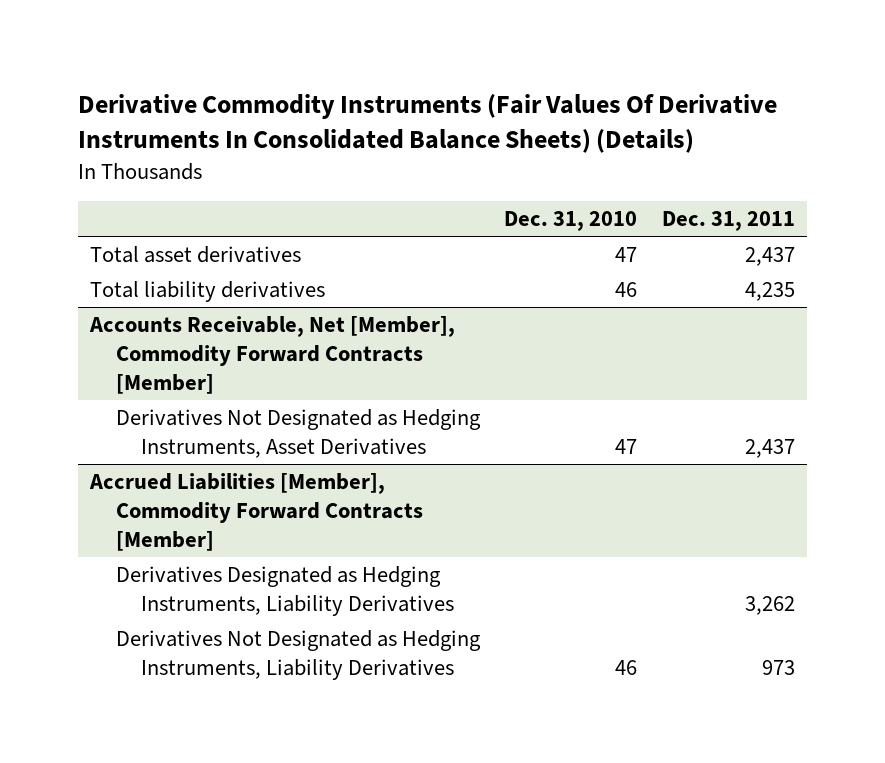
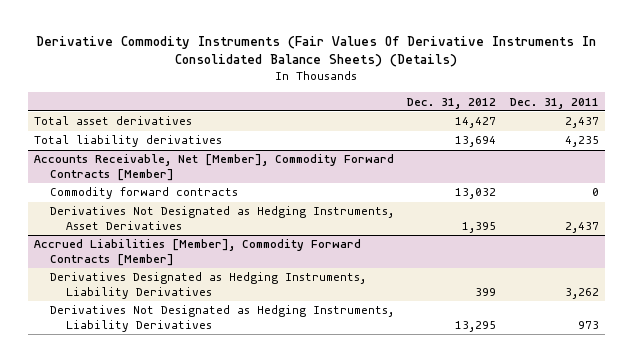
- | Dec. 31, 2010 | Dec. 31, 2011
+ | Dec. 31, 2012 | Dec. 31, 2011
@ Accounts Receivable, Net [Member], Commodity Forward Contracts [Member]
+ Commodity forward contracts | 13,032 | 0

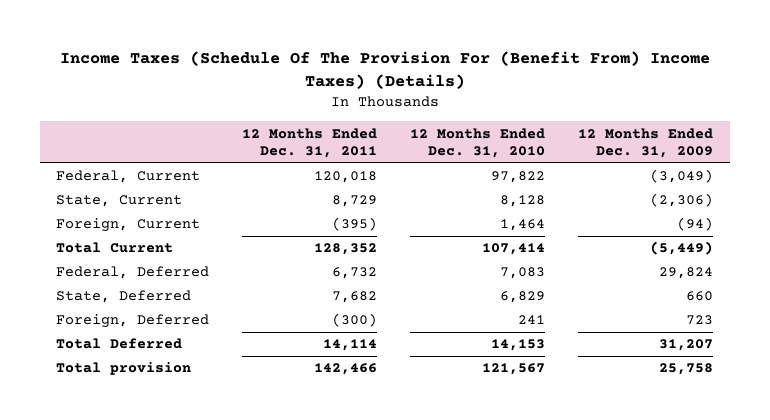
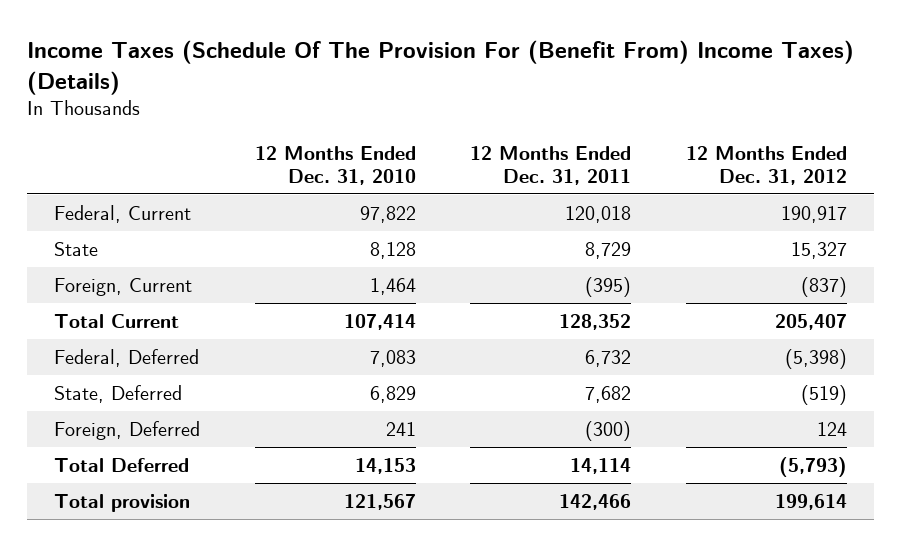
- | 12 Months Ended Dec. 31, 2011 | 12 Months Ended Dec. 31, 2010 | 12 Months Ended Dec. 31, 2009
+ | 12 Months Ended Dec. 31, 2010 | 12 Months Ended Dec. 31, 2011 | 12 Months Ended Dec. 31, 2012
- State, Current | 8,729 | 8,128 | (2,306)
+ State | 8,128 | 8,729 | 15,327

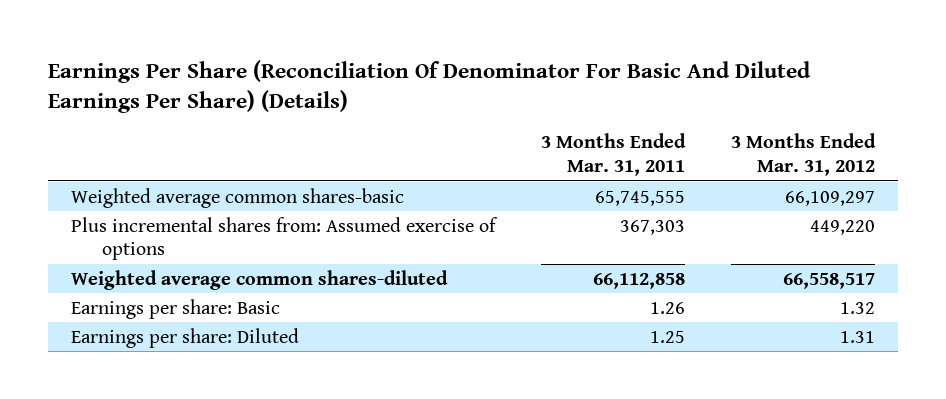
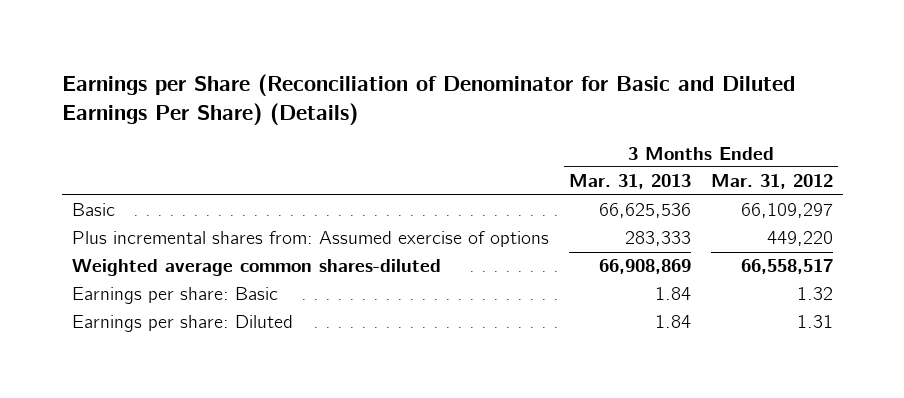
- Earnings Per Share (Reconciliation Of Denominator For Basic And Diluted Earnings Per Share) (Details)
+ Earnings per Share (Reconciliation of Denominator for Basic and Diluted Earnings Per Share) (Details)
- | 3 Months Ended Mar. 31, 2011 | 3 Months Ended Mar. 31, 2012
+ | 3 Months Ended Mar. 31, 2013 | 3 Months Ended Mar. 31, 2012
- Weighted average common shares-basic | 65,745,555 | 66,109,297
+ Basic | 66,625,536 | 66,109,297

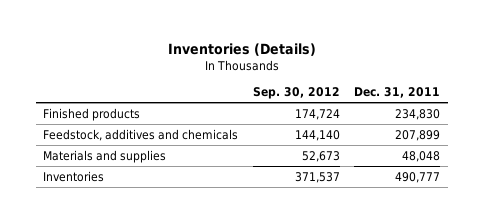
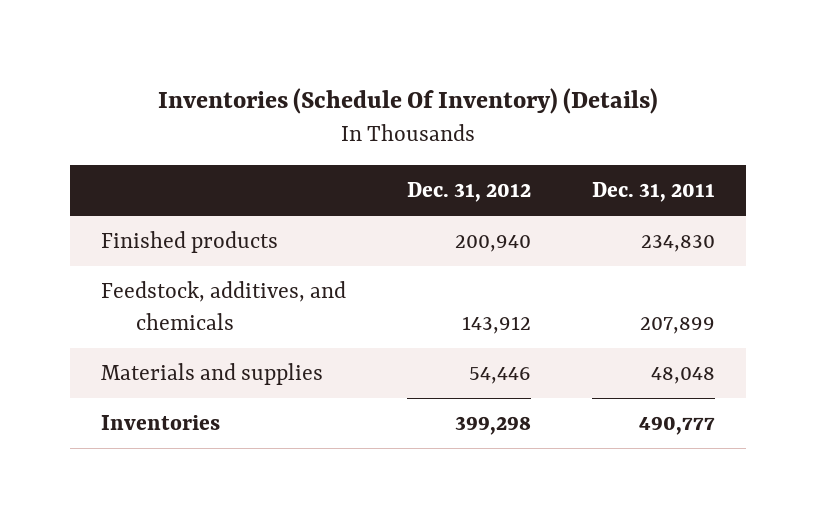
- Inventories (Details)
+ Inventories (Schedule Of Inventory) (Details)
- | Sep. 30, 2012 | Dec. 31, 2011
+ | Dec. 31, 2012 | Dec. 31, 2011
- Feedstock, additives and chemicals | 144,140 | 207,899
+ Feedstock, additives, and chemicals | 143,912 | 207,899

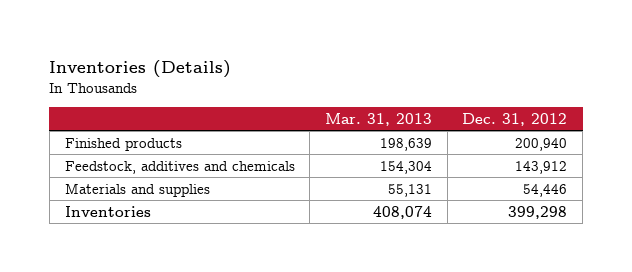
- Inventories (Schedule Of Inventory) (Details)
+ Inventories (Details)
- | Dec. 31, 2012 | Dec. 31, 2011
+ | Mar. 31, 2013 | Dec. 31, 2012
- Feedstock, additives, and chemicals | 143,912 | 207,899
+ Feedstock, additives and chemicals | 154,304 | 143,912

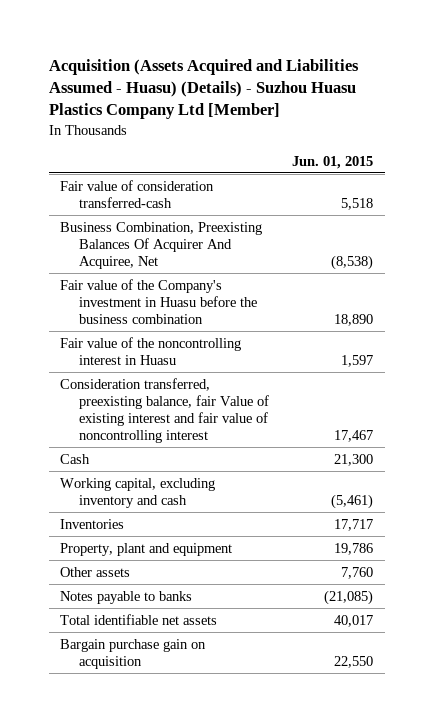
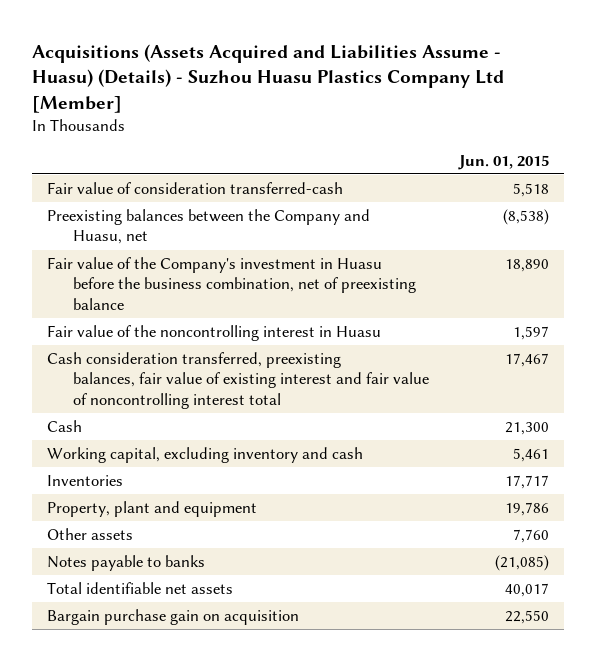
- Acquisition (Assets Acquired and Liabilities Assumed - Huasu) (Details) - Suzhou Huasu Plastics Company Ltd [Member]
+ Acquisitions (Assets Acquired and Liabilities Assume - Huasu) (Details) - Suzhou Huasu Plastics Company Ltd [Member]
- Business Combination, Preexisting Balances Of Acquirer And Acquiree, Net | (8,538)
- Fair value of the Company's investment in Huasu before the business combination | 18,890
+ Preexisting balances between the Company and Huasu, net | (8,538)
+ Fair value of the Company's investment in Huasu before the business combination, net of preexisting balance | 18,890
- Consideration transferred, preexisting balance, fair Value of existing interest and fair value of noncontrolling interest | 17,467
+ Cash consideration transferred, preexisting balances, fair value of existing interest and fair value of noncontrolling interest total | 17,467
- Working capital, excluding inventory and cash | (5,461)
+ Working capital, excluding inventory and cash | 5,461

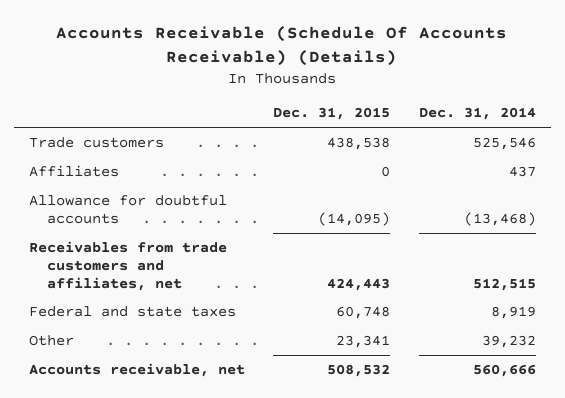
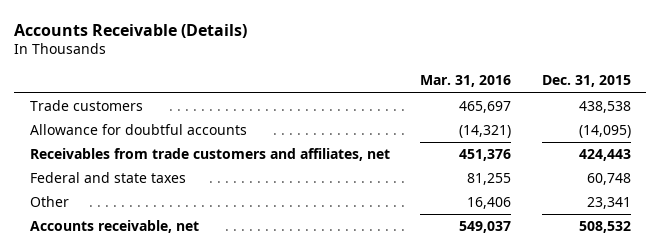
- Accounts Receivable (Schedule Of Accounts Receivable) (Details)
+ Accounts Receivable (Details)
- | Dec. 31, 2015 | Dec. 31, 2014
+ | Mar. 31, 2016 | Dec. 31, 2015
- Affiliates | 0 | 437

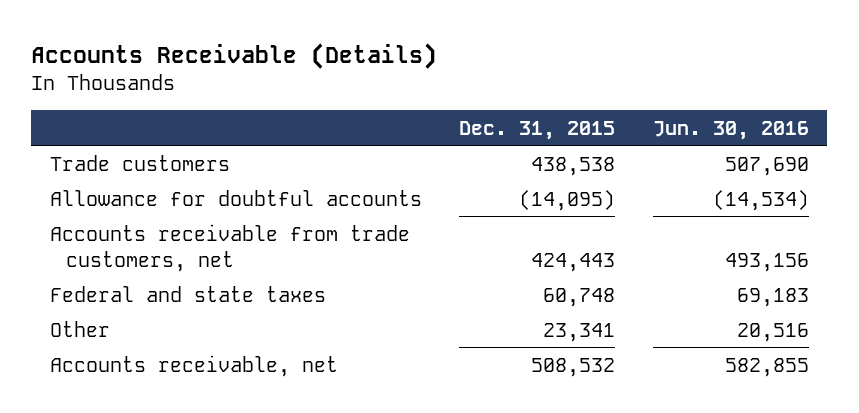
- | Mar. 31, 2016 | Dec. 31, 2015
+ | Dec. 31, 2015 | Jun. 30, 2016
- Receivables from trade customers and affiliates, net | 451,376 | 424,443
+ Accounts receivable from trade customers, net | 424,443 | 493,156

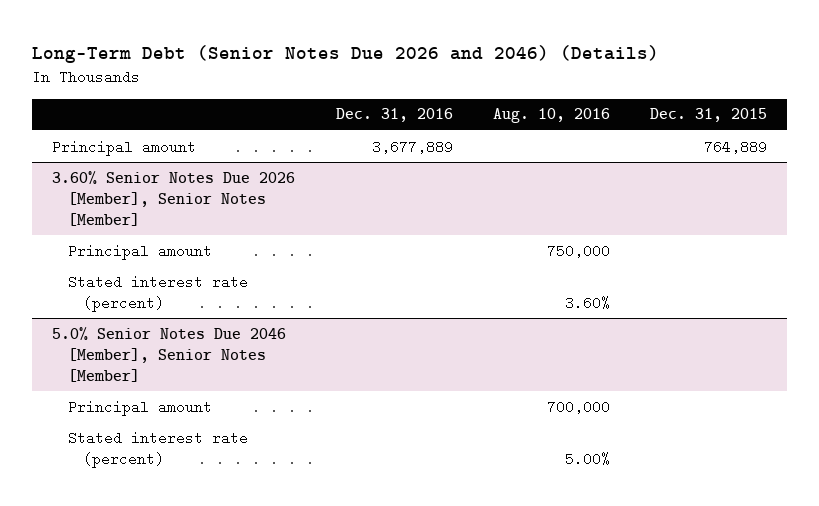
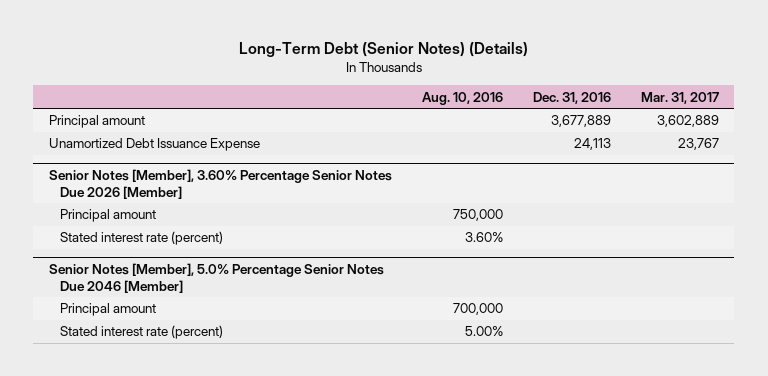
- Long-Term Debt (Senior Notes Due 2026 and 2046) (Details)
+ Long-Term Debt (Senior Notes) (Details)
- | Dec. 31, 2016 | Aug. 10, 2016 | Dec. 31, 2015
+ | Aug. 10, 2016 | Dec. 31, 2016 | Mar. 31, 2017
- 3.60% Senior Notes Due 2026 [Member], Senior Notes [Member]
+ Unamortized Debt Issuance Expense | | 24,113 | 23,767
+ Senior Notes [Member], 3.60% Percentage Senior Notes Due 2026 [Member]
- 5.0% Senior Notes Due 2046 [Member], Senior Notes [Member]
+ Senior Notes [Member], 5.0% Percentage Senior Notes Due 2046 [Member]

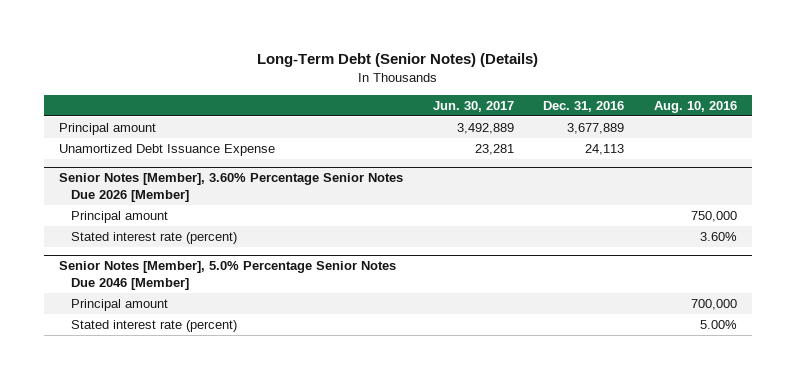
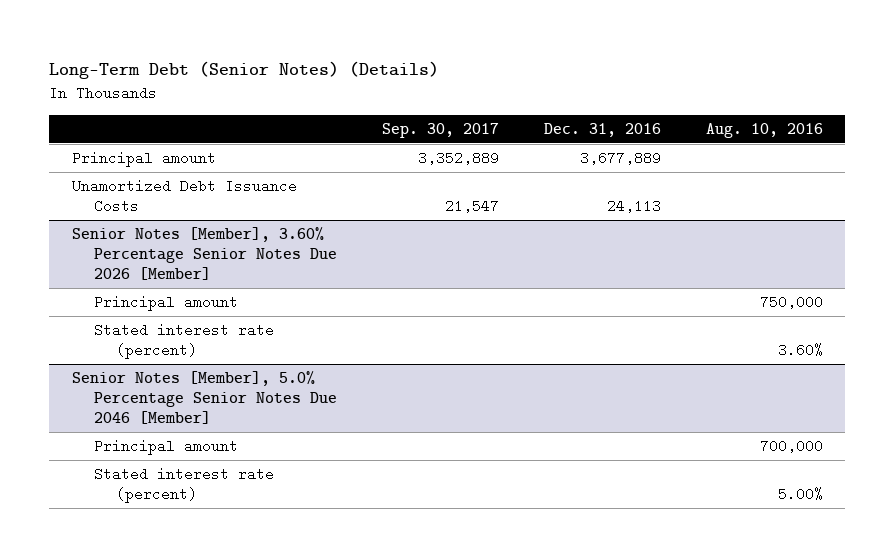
- | Jun. 30, 2017 | Dec. 31, 2016 | Aug. 10, 2016
+ | Sep. 30, 2017 | Dec. 31, 2016 | Aug. 10, 2016
- Unamortized Debt Issuance Expense | 23,281 | 24,113 |
+ Unamortized Debt Issuance Costs | 21,547 | 24,113 |

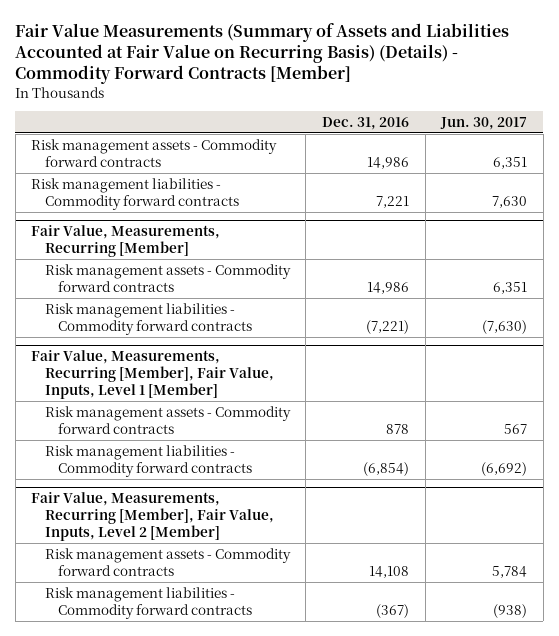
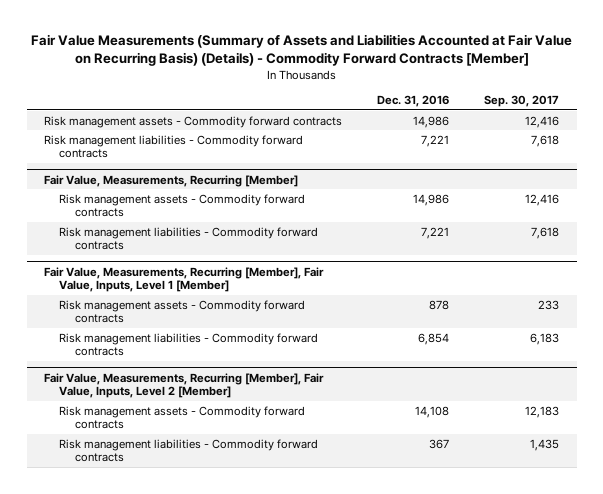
- | Dec. 31, 2016 | Jun. 30, 2017
+ | Dec. 31, 2016 | Sep. 30, 2017
@ Fair Value, Measurements, Recurring [Member]
- Risk management liabilities - Commodity forward contracts | (7,221) | (7,630)
+ Risk management liabilities - Commodity forward contracts | 7,221 | 7,618
@ Fair Value, Measurements, Recurring [Member], Fair Value, Inputs, Level 1 [Member]
- Risk management liabilities - Commodity forward contracts | (6,854) | (6,692)
+ Risk management liabilities - Commodity forward contracts | 6,854 | 6,183
@ Fair Value, Measurements, Recurring [Member], Fair Value, Inputs, Level 2 [Member]
- Risk management liabilities - Commodity forward contracts | (367) | (938)
+ Risk management liabilities - Commodity forward contracts | 367 | 1,435

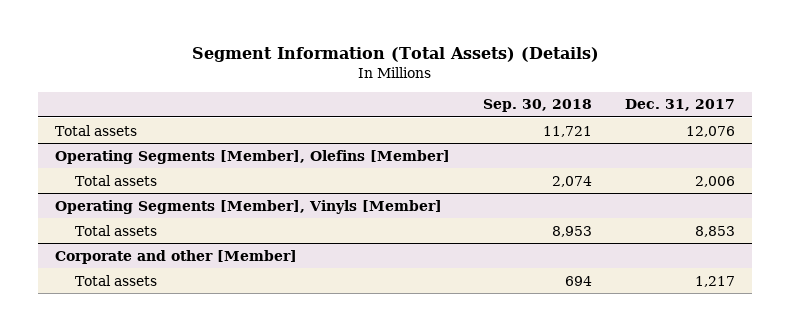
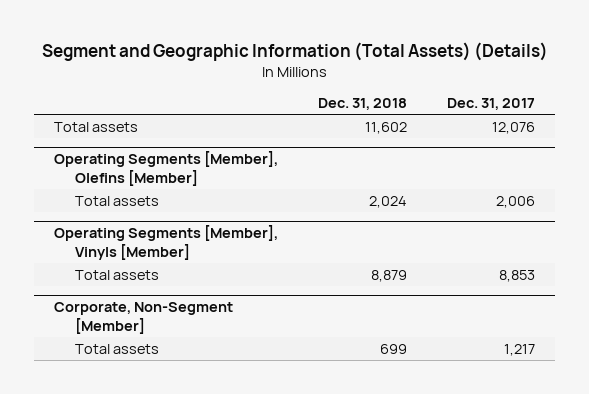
- Segment Information (Total Assets) (Details)
+ Segment and Geographic Information (Total Assets) (Details)
- | Sep. 30, 2018 | Dec. 31, 2017
+ | Dec. 31, 2018 | Dec. 31, 2017
- Corporate and other [Member]
+ Corporate, Non-Segment [Member]

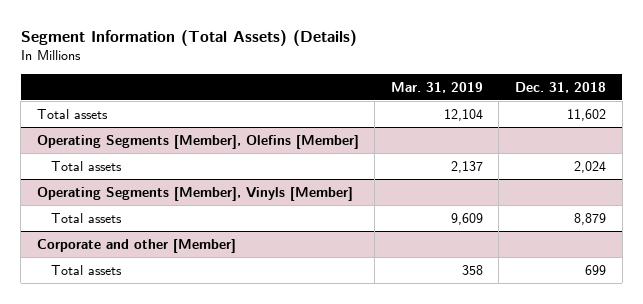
- Segment and Geographic Information (Total Assets) (Details)
+ Segment Information (Total Assets) (Details)
- | Dec. 31, 2018 | Dec. 31, 2017
+ | Mar. 31, 2019 | Dec. 31, 2018
- Corporate, Non-Segment [Member]
+ Corporate and other [Member]

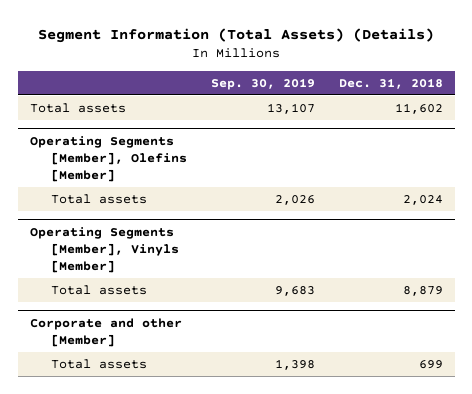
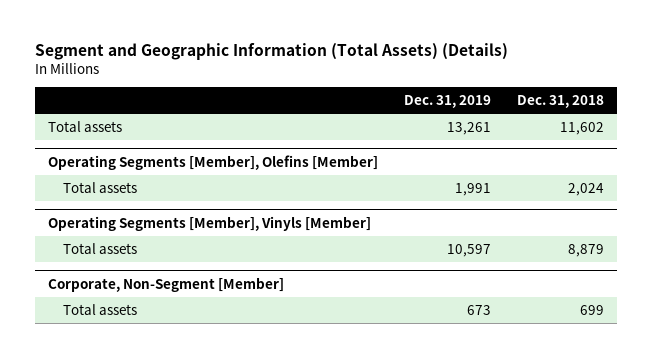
- Segment Information (Total Assets) (Details)
+ Segment and Geographic Information (Total Assets) (Details)
- | Sep. 30, 2019 | Dec. 31, 2018
+ | Dec. 31, 2019 | Dec. 31, 2018
- Corporate and other [Member]
+ Corporate, Non-Segment [Member]

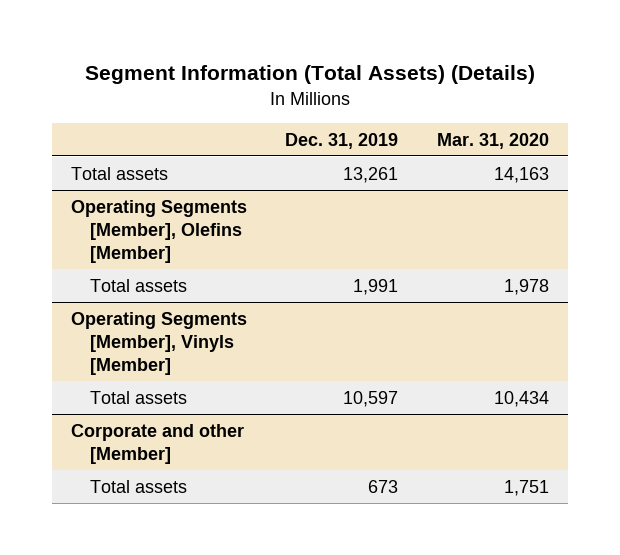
- Segment and Geographic Information (Total Assets) (Details)
+ Segment Information (Total Assets) (Details)
- | Dec. 31, 2019 | Dec. 31, 2018
+ | Dec. 31, 2019 | Mar. 31, 2020
- Corporate, Non-Segment [Member]
+ Corporate and other [Member]

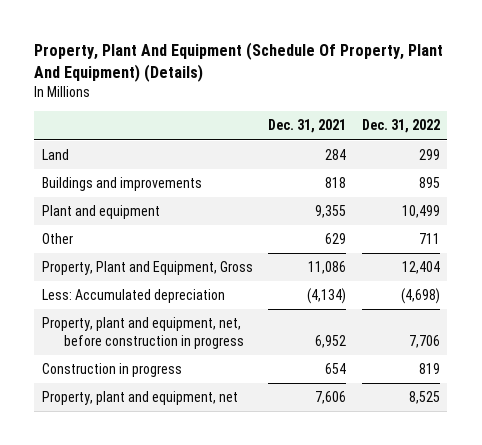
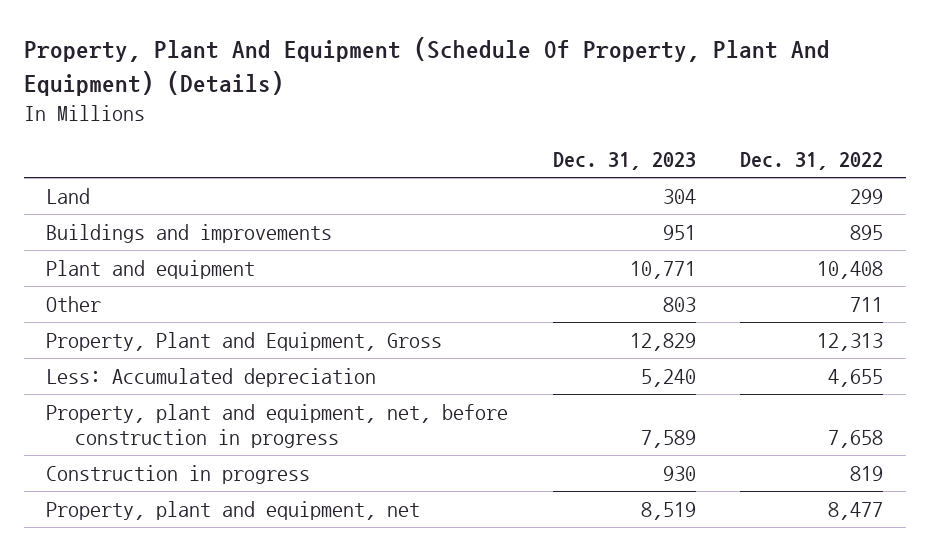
- | Dec. 31, 2021 | Dec. 31, 2022
+ | Dec. 31, 2023 | Dec. 31, 2022
- Plant and equipment | 9,355 | 10,499
+ Plant and equipment | 10,771 | 10,408
- Property, Plant and Equipment, Gross | 11,086 | 12,404
- Less: Accumulated depreciation | (4,134) | (4,698)
- Property, plant and equipment, net, before construction in progress | 6,952 | 7,706
+ Property, Plant and Equipment, Gross | 12,829 | 12,313
+ Less: Accumulated depreciation | 5,240 | 4,655
+ Property, plant and equipment, net, before construction in progress | 7,589 | 7,658
- Property, plant and equipment, net | 7,606 | 8,525
+ Property, plant and equipment, net | 8,519 | 8,477

